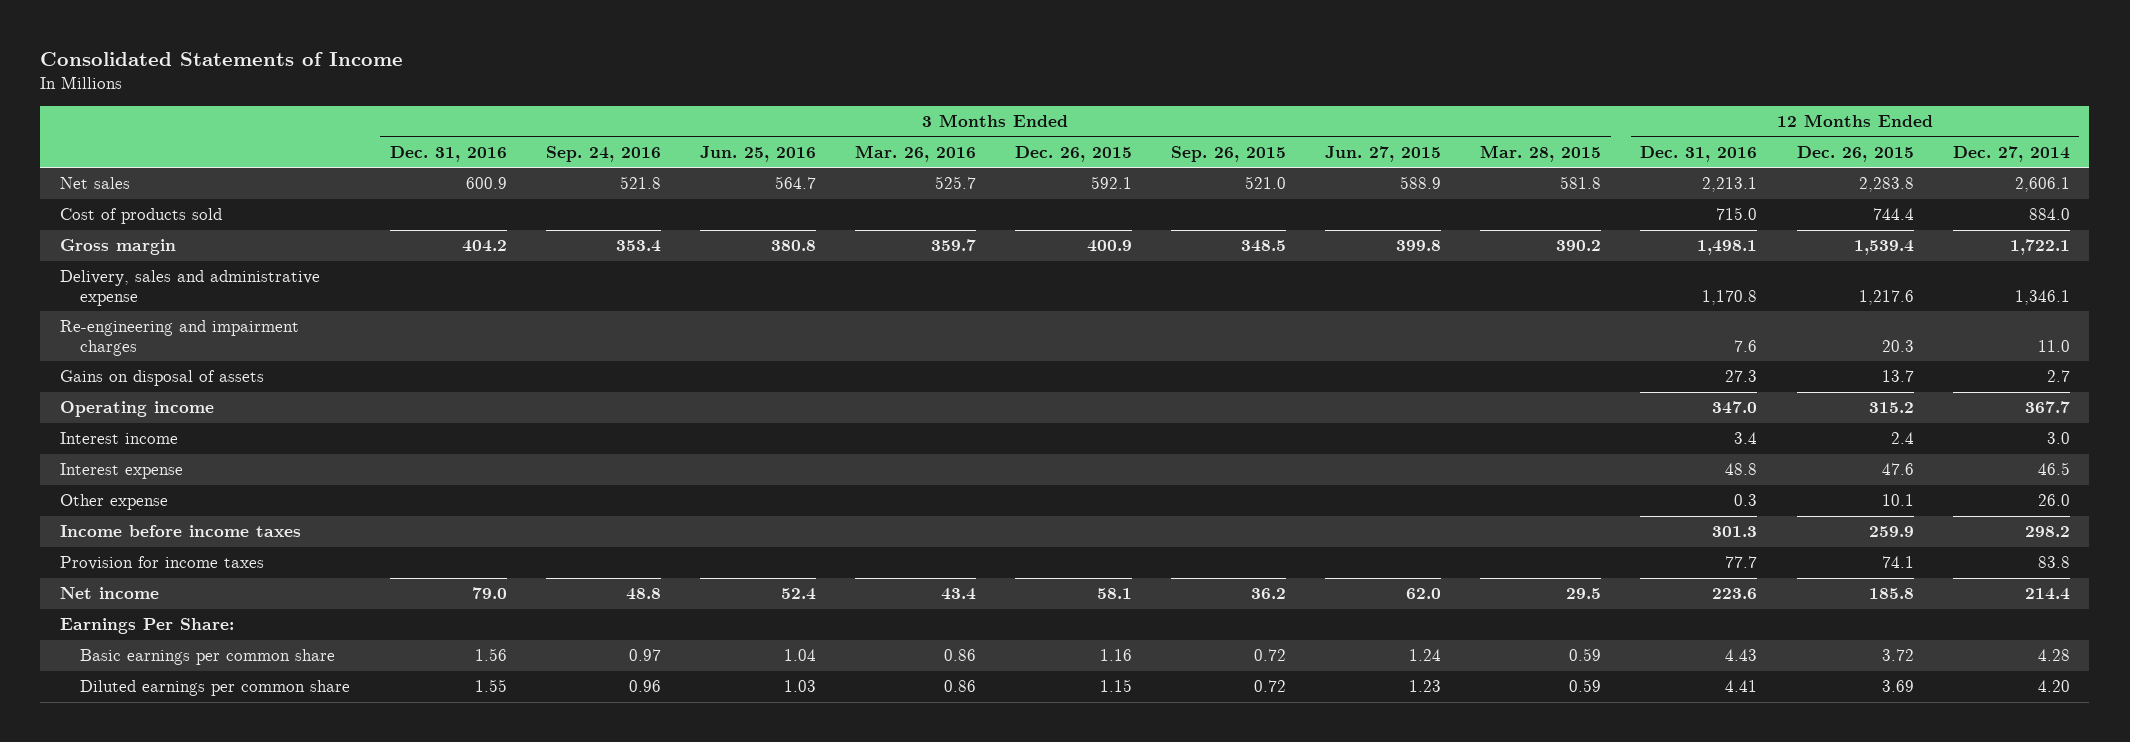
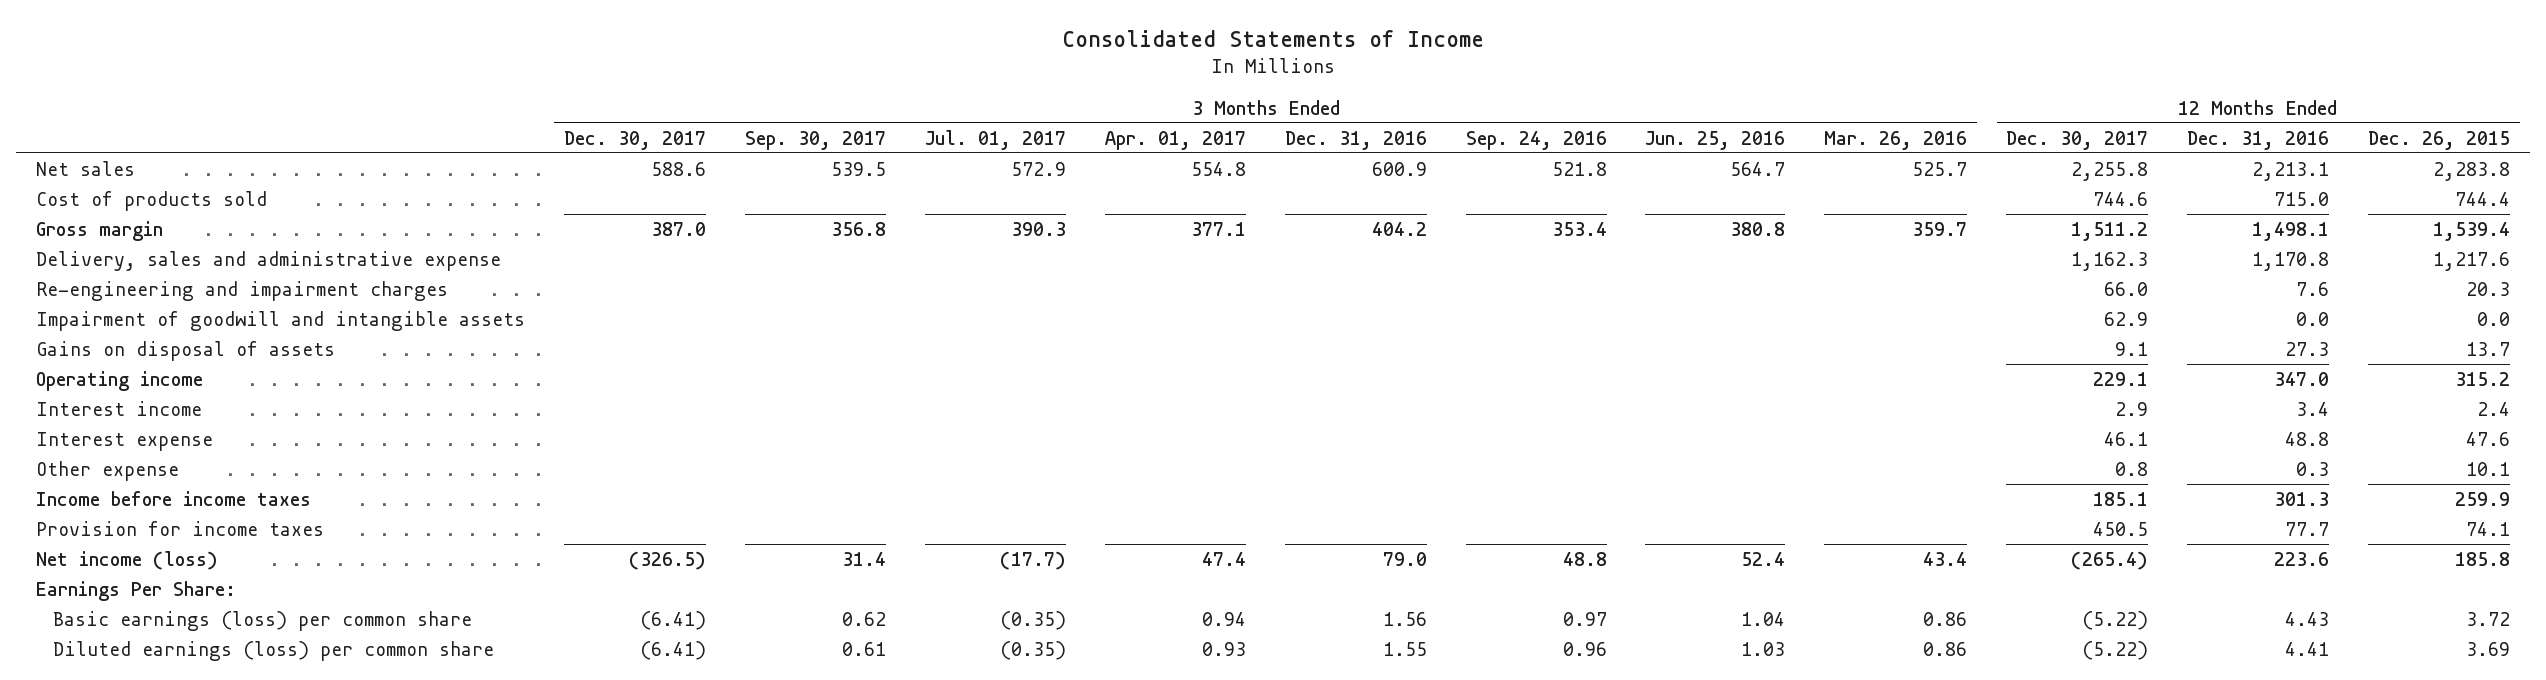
- | 3 Months Ended Dec. 31, 2016 | 3 Months Ended Sep. 24, 2016 | 3 Months Ended Jun. 25, 2016 | 3 Months Ended Mar. 26, 2016 | 3 Months Ended Dec. 26, 2015 | 3 Months Ended Sep. 26, 2015 | 3 Months Ended Jun. 27, 2015 | 3 Months Ended Mar. 28, 2015 | 12 Months Ended Dec. 31, 2016 | 12 Months Ended Dec. 26, 2015 | 12 Months Ended Dec. 27, 2014
+ | 3 Months Ended Dec. 30, 2017 | 3 Months Ended Sep. 30, 2017 | 3 Months Ended Jul. 01, 2017 | 3 Months Ended Apr. 01, 2017 | 3 Months Ended Dec. 31, 2016 | 3 Months Ended Sep. 24, 2016 | 3 Months Ended Jun. 25, 2016 | 3 Months Ended Mar. 26, 2016 | 12 Months Ended Dec. 30, 2017 | 12 Months Ended Dec. 31, 2016 | 12 Months Ended Dec. 26, 2015
+ Impairment of goodwill and intangible assets | | | | | | | | | 62.9 | 0.0 | 0.0
- Net income | 79.0 | 48.8 | 52.4 | 43.4 | 58.1 | 36.2 | 62.0 | 29.5 | 223.6 | 185.8 | 214.4
+ Net income (loss) | (326.5) | 31.4 | (17.7) | 47.4 | 79.0 | 48.8 | 52.4 | 43.4 | (265.4) | 223.6 | 185.8
- Basic earnings per common share | 1.56 | 0.97 | 1.04 | 0.86 | 1.16 | 0.72 | 1.24 | 0.59 | 4.43 | 3.72 | 4.28
- Diluted earnings per common share | 1.55 | 0.96 | 1.03 | 0.86 | 1.15 | 0.72 | 1.23 | 0.59 | 4.41 | 3.69 | 4.20
+ Basic earnings (loss) per common share | (6.41) | 0.62 | (0.35) | 0.94 | 1.56 | 0.97 | 1.04 | 0.86 | (5.22) | 4.43 | 3.72
+ Diluted earnings (loss) per common share | (6.41) | 0.61 | (0.35) | 0.93 | 1.55 | 0.96 | 1.03 | 0.86 | (5.22) | 4.41 | 3.69

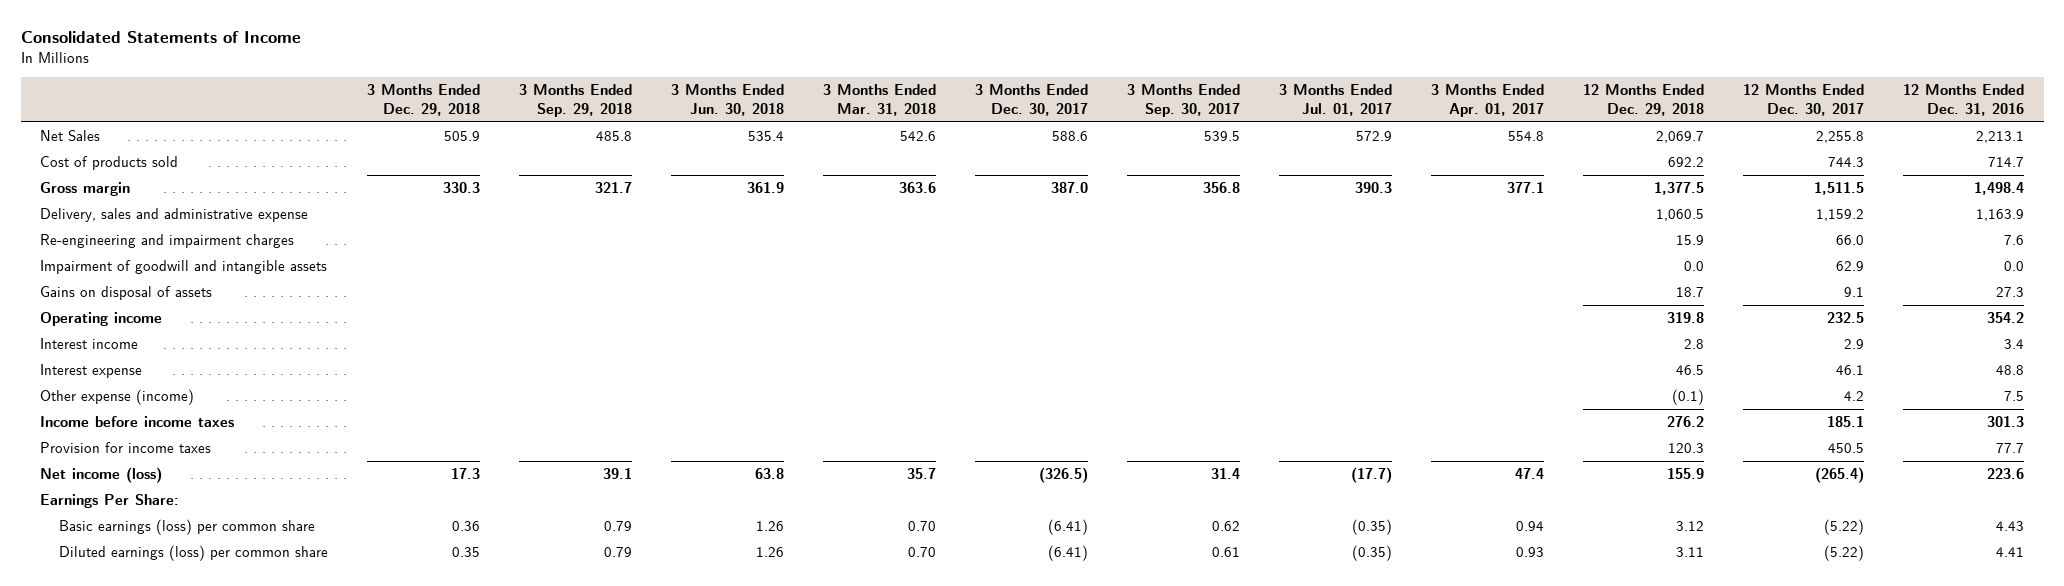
- | 3 Months Ended Dec. 30, 2017 | 3 Months Ended Sep. 30, 2017 | 3 Months Ended Jul. 01, 2017 | 3 Months Ended Apr. 01, 2017 | 3 Months Ended Dec. 31, 2016 | 3 Months Ended Sep. 24, 2016 | 3 Months Ended Jun. 25, 2016 | 3 Months Ended Mar. 26, 2016 | 12 Months Ended Dec. 30, 2017 | 12 Months Ended Dec. 31, 2016 | 12 Months Ended Dec. 26, 2015
+ | 3 Months Ended Dec. 29, 2018 | 3 Months Ended Sep. 29, 2018 | 3 Months Ended Jun. 30, 2018 | 3 Months Ended Mar. 31, 2018 | 3 Months Ended Dec. 30, 2017 | 3 Months Ended Sep. 30, 2017 | 3 Months Ended Jul. 01, 2017 | 3 Months Ended Apr. 01, 2017 | 12 Months Ended Dec. 29, 2018 | 12 Months Ended Dec. 30, 2017 | 12 Months Ended Dec. 31, 2016
- Net sales | 588.6 | 539.5 | 572.9 | 554.8 | 600.9 | 521.8 | 564.7 | 525.7 | 2,255.8 | 2,213.1 | 2,283.8
- Cost of products sold | | | | | | | | | 744.6 | 715.0 | 744.4
- Gross margin | 387.0 | 356.8 | 390.3 | 377.1 | 404.2 | 353.4 | 380.8 | 359.7 | 1,511.2 | 1,498.1 | 1,539.4
- Delivery, sales and administrative expense | | | | | | | | | 1,162.3 | 1,170.8 | 1,217.6
+ Net Sales | 505.9 | 485.8 | 535.4 | 542.6 | 588.6 | 539.5 | 572.9 | 554.8 | 2,069.7 | 2,255.8 | 2,213.1
+ Cost of products sold | | | | | | | | | 692.2 | 744.3 | 714.7
+ Gross margin | 330.3 | 321.7 | 361.9 | 363.6 | 387.0 | 356.8 | 390.3 | 377.1 | 1,377.5 | 1,511.5 | 1,498.4
+ Delivery, sales and administrative expense | | | | | | | | | 1,060.5 | 1,159.2 | 1,163.9
- Operating income | | | | | | | | | 229.1 | 347.0 | 315.2
+ Operating income | | | | | | | | | 319.8 | 232.5 | 354.2
- Other expense | | | | | | | | | 0.8 | 0.3 | 10.1
+ Other expense (income) | | | | | | | | | (0.1) | 4.2 | 7.5

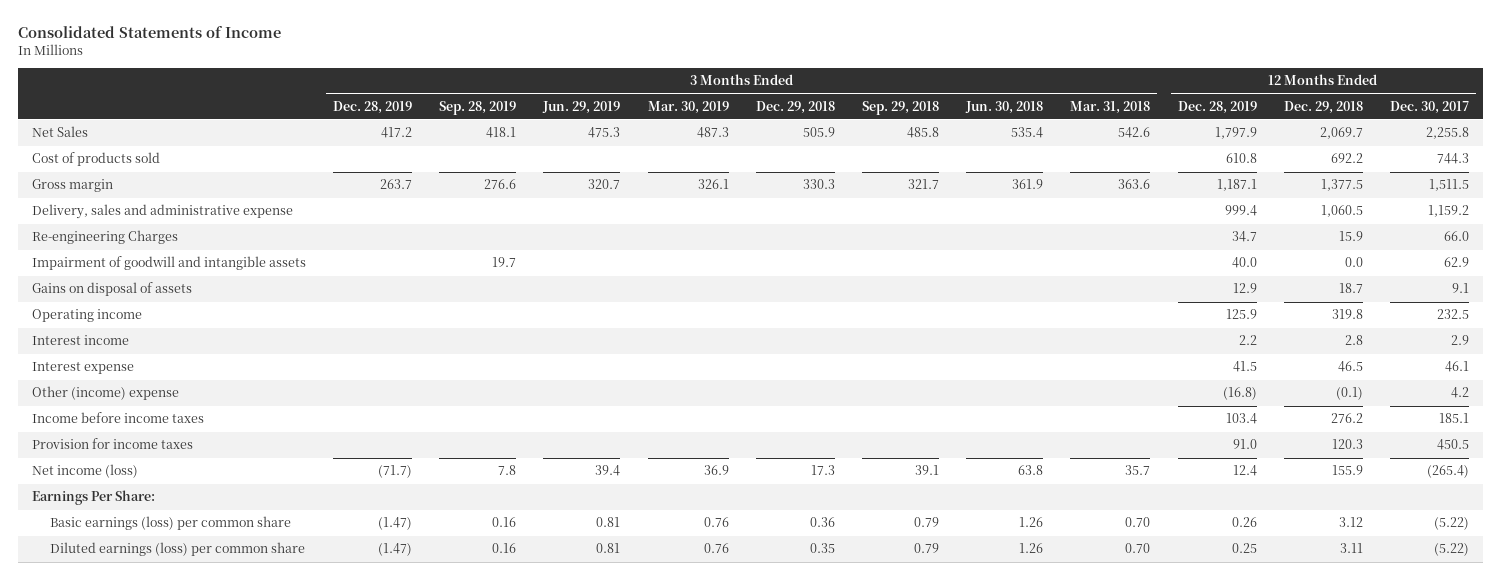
- | 3 Months Ended Dec. 29, 2018 | 3 Months Ended Sep. 29, 2018 | 3 Months Ended Jun. 30, 2018 | 3 Months Ended Mar. 31, 2018 | 3 Months Ended Dec. 30, 2017 | 3 Months Ended Sep. 30, 2017 | 3 Months Ended Jul. 01, 2017 | 3 Months Ended Apr. 01, 2017 | 12 Months Ended Dec. 29, 2018 | 12 Months Ended Dec. 30, 2017 | 12 Months Ended Dec. 31, 2016
+ | 3 Months Ended Dec. 28, 2019 | 3 Months Ended Sep. 28, 2019 | 3 Months Ended Jun. 29, 2019 | 3 Months Ended Mar. 30, 2019 | 3 Months Ended Dec. 29, 2018 | 3 Months Ended Sep. 29, 2018 | 3 Months Ended Jun. 30, 2018 | 3 Months Ended Mar. 31, 2018 | 12 Months Ended Dec. 28, 2019 | 12 Months Ended Dec. 29, 2018 | 12 Months Ended Dec. 30, 2017
- Re-engineering and impairment charges | | | | | | | | | 15.9 | 66.0 | 7.6
+ Re-engineering Charges | | | | | | | | | 34.7 | 15.9 | 66.0
- Other expense (income) | | | | | | | | | (0.1) | 4.2 | 7.5
+ Other (income) expense | | | | | | | | | (16.8) | (0.1) | 4.2

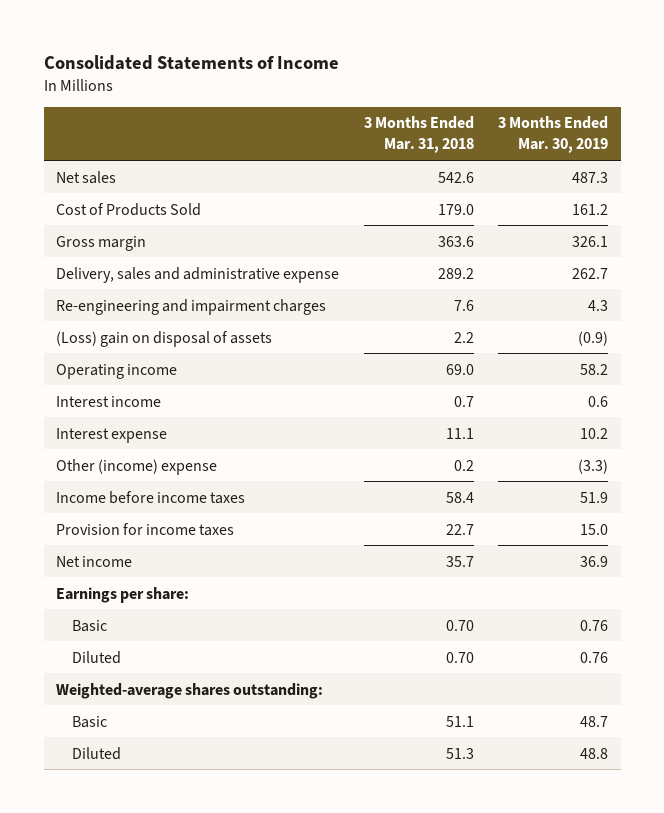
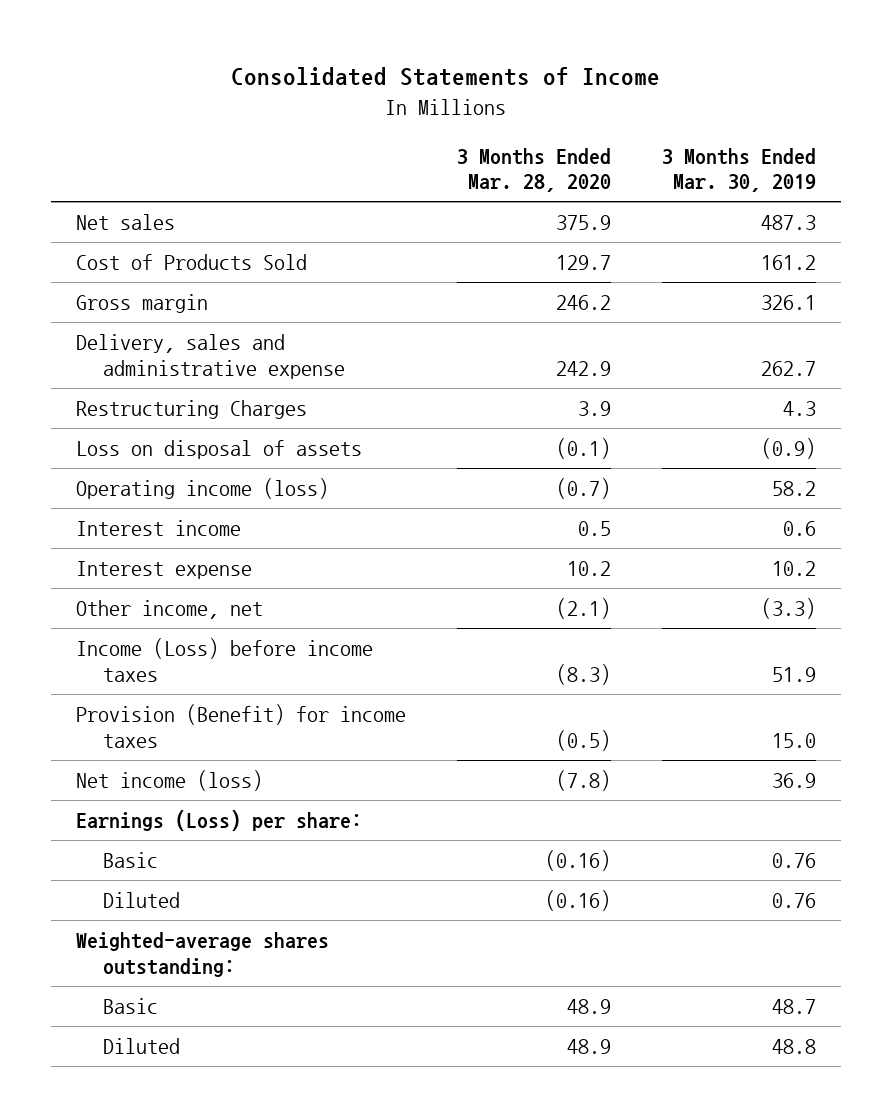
- | 3 Months Ended Mar. 31, 2018 | 3 Months Ended Mar. 30, 2019
+ | 3 Months Ended Mar. 28, 2020 | 3 Months Ended Mar. 30, 2019
- Re-engineering and impairment charges | 7.6 | 4.3
- (Loss) gain on disposal of assets | 2.2 | (0.9)
- Operating income | 69.0 | 58.2
+ Restructuring Charges | 3.9 | 4.3
+ Loss on disposal of assets | (0.1) | (0.9)
+ Operating income (loss) | (0.7) | 58.2
- Other (income) expense | 0.2 | (3.3)
- Income before income taxes | 58.4 | 51.9
- Provision for income taxes | 22.7 | 15.0
- Net income | 35.7 | 36.9
- Earnings per share:
+ Other income, net | (2.1) | (3.3)
+ Income (Loss) before income taxes | (8.3) | 51.9
+ Provision (Benefit) for income taxes | (0.5) | 15.0
+ Net income (loss) | (7.8) | 36.9
+ Earnings (Loss) per share:

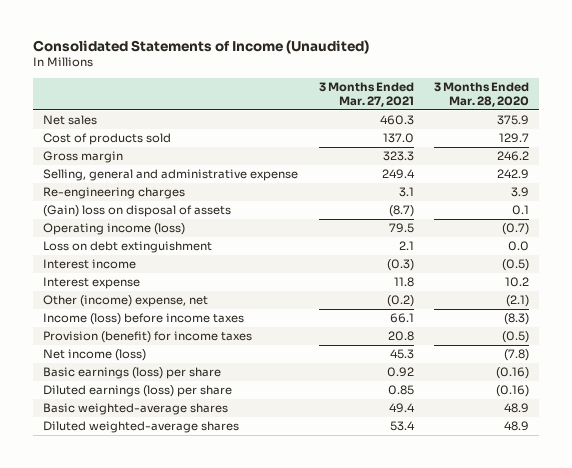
- Consolidated Statements of Income
+ Consolidated Statements of Income (Unaudited)
- | 3 Months Ended Mar. 28, 2020 | 3 Months Ended Mar. 30, 2019
+ | 3 Months Ended Mar. 27, 2021 | 3 Months Ended Mar. 28, 2020
- Cost of Products Sold | 129.7 | 161.2
+ Cost of products sold | 137.0 | 129.7
- Delivery, sales and administrative expense | 242.9 | 262.7
- Restructuring Charges | 3.9 | 4.3
- Loss on disposal of assets | (0.1) | (0.9)
+ Selling, general and administrative expense | 249.4 | 242.9
+ Re-engineering charges | 3.1 | 3.9
+ (Gain) loss on disposal of assets | (8.7) | 0.1
- Interest income | 0.5 | 0.6
+ Loss on debt extinguishment | 2.1 | 0.0
+ Interest income | (0.3) | (0.5)
- Other income, net | (2.1) | (3.3)
- Income (Loss) before income taxes | (8.3) | 51.9
- Provision (Benefit) for income taxes | (0.5) | 15.0
+ Other (income) expense, net | (0.2) | (2.1)
+ Income (loss) before income taxes | 66.1 | (8.3)
+ Provision (benefit) for income taxes | 20.8 | (0.5)
- Earnings (Loss) per share:
- Basic | (0.16) | 0.76
- Diluted | (0.16) | 0.76
- Weighted-average shares outstanding:
- Basic | 48.9 | 48.7
- Diluted | 48.9 | 48.8
+ Basic earnings (loss) per share | 0.92 | (0.16)
+ Diluted earnings (loss) per share | 0.85 | (0.16)
+ Basic weighted-average shares | 49.4 | 48.9
+ Diluted weighted-average shares | 53.4 | 48.9

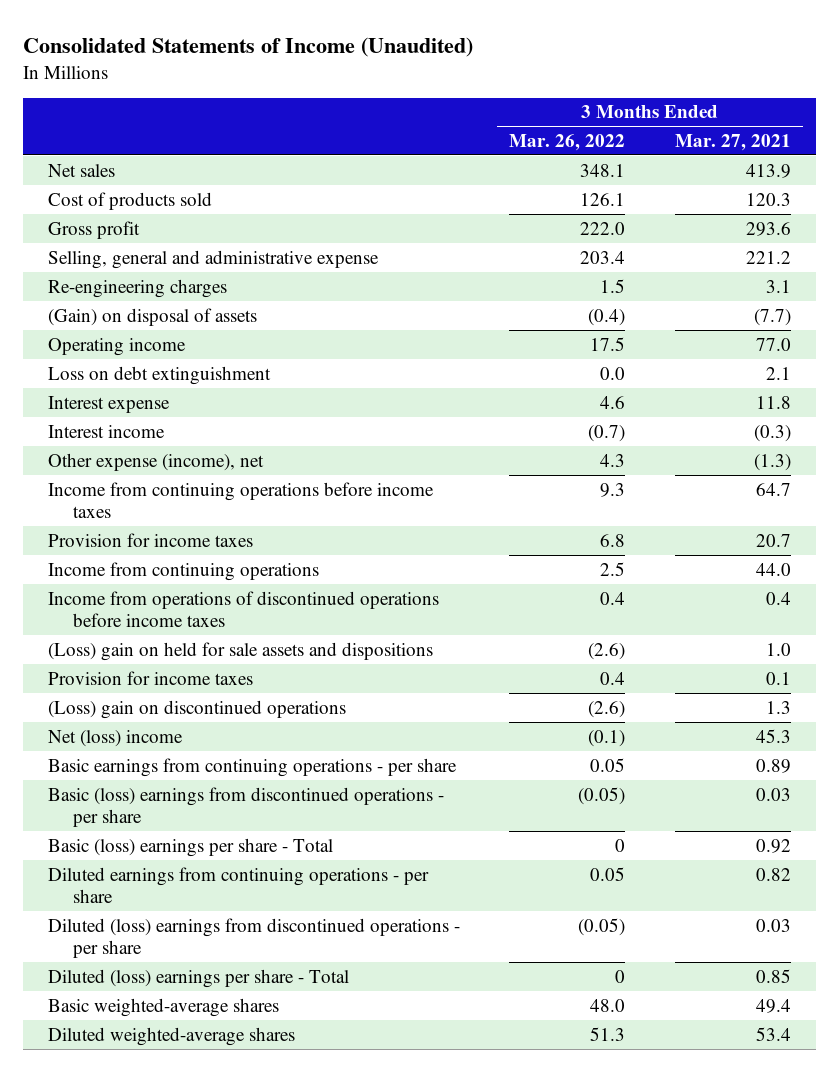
- | 3 Months Ended Mar. 27, 2021 | 3 Months Ended Mar. 28, 2020
+ | 3 Months Ended Mar. 26, 2022 | 3 Months Ended Mar. 27, 2021
- Net sales | 460.3 | 375.9
- Cost of products sold | 137.0 | 129.7
- Gross margin | 323.3 | 246.2
- Selling, general and administrative expense | 249.4 | 242.9
+ Net sales | 348.1 | 413.9
+ Cost of products sold | 126.1 | 120.3
+ Gross profit | 222.0 | 293.6
+ Selling, general and administrative expense | 203.4 | 221.2
- (Gain) loss on disposal of assets | (8.7) | 0.1
- Operating income (loss) | 79.5 | (0.7)
+ (Gain) on disposal of assets | (0.4) | (7.7)
+ Operating income | 17.5 | 77.0
- Other (income) expense, net | (0.2) | (2.1)
- Income (loss) before income taxes | 66.1 | (8.3)
- Provision (benefit) for income taxes | 20.8 | (0.5)
- Net income (loss) | 45.3 | (7.8)
- Basic earnings (loss) per share | 0.92 | (0.16)
- Diluted earnings (loss) per share | 0.85 | (0.16)
moved down: Interest income | (0.7) | (0.3)
+ Other expense (income), net | 4.3 | (1.3)
+ Income from continuing operations before income taxes | 9.3 | 64.7
+ Provision for income taxes | 6.8 | 20.7
+ Income from continuing operations | 2.5 | 44.0
+ Income from operations of discontinued operations before income taxes | 0.4 | 0.4
+ (Loss) gain on held for sale assets and dispositions | (2.6) | 1.0
+ Provision for income taxes | 0.4 | 0.1
+ (Loss) gain on discontinued operations | (2.6) | 1.3
+ Net (loss) income | (0.1) | 45.3
+ Basic earnings from continuing operations - per share | 0.05 | 0.89
+ Basic (loss) earnings from discontinued operations - per share | (0.05) | 0.03
+ Basic (loss) earnings per share - Total | 0 | 0.92
+ Diluted earnings from continuing operations - per share | 0.05 | 0.82
+ Diluted (loss) earnings from discontinued operations - per share | (0.05) | 0.03
+ Diluted (loss) earnings per share - Total | 0 | 0.85

